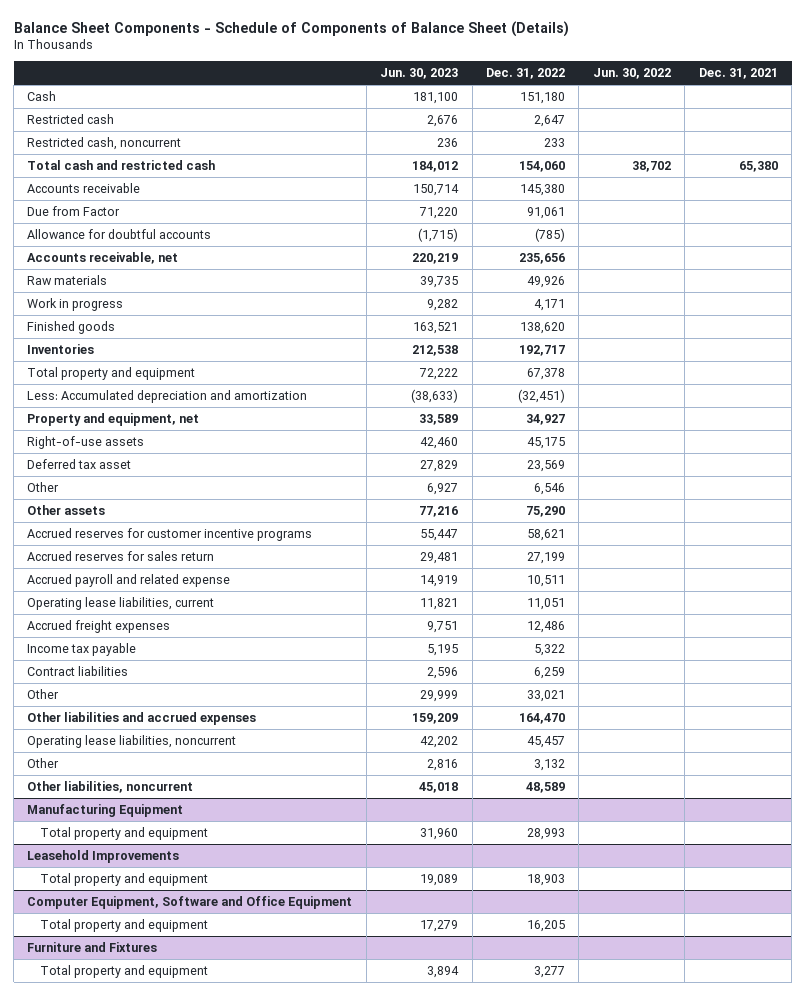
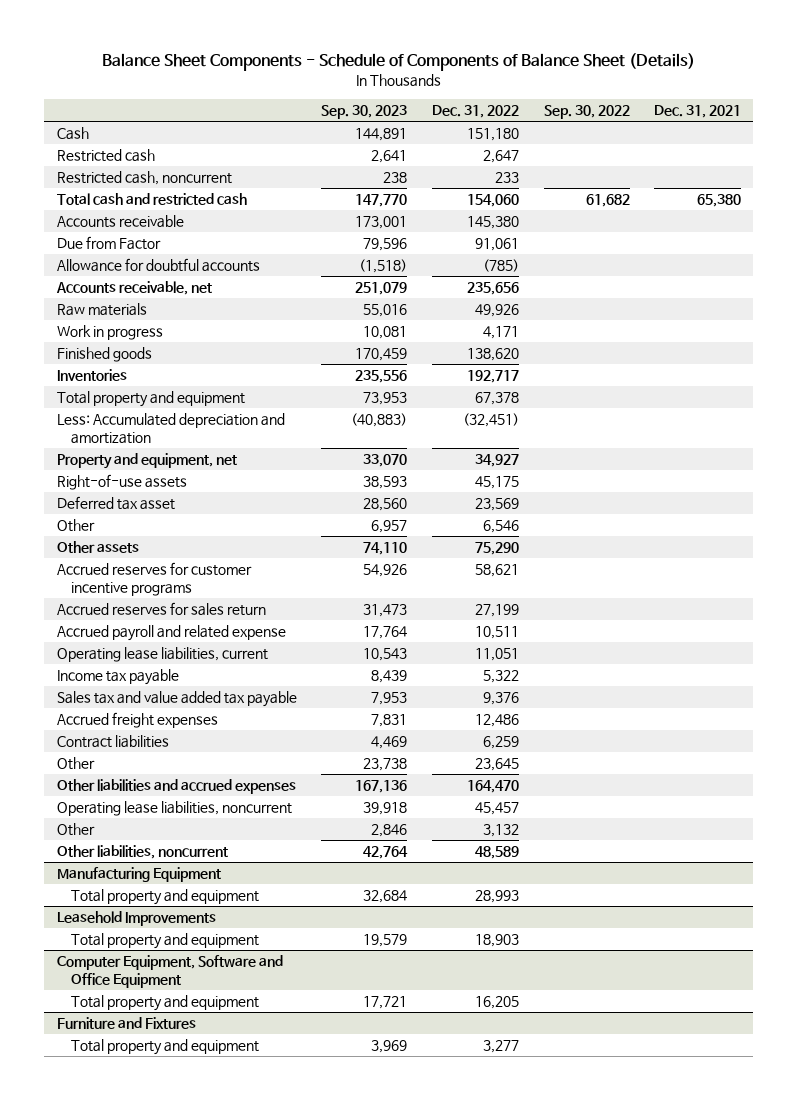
- | Jun. 30, 2023 | Dec. 31, 2022 | Jun. 30, 2022 | Dec. 31, 2021
+ | Sep. 30, 2023 | Dec. 31, 2022 | Sep. 30, 2022 | Dec. 31, 2021
+ Sales tax and value added tax payable | 7,953 | 9,376 | |
moved down: Accrued freight expenses | 7,831 | 12,486 | |
- Other | 29,999 | 33,021 | |
+ Other | 23,738 | 23,645 | |

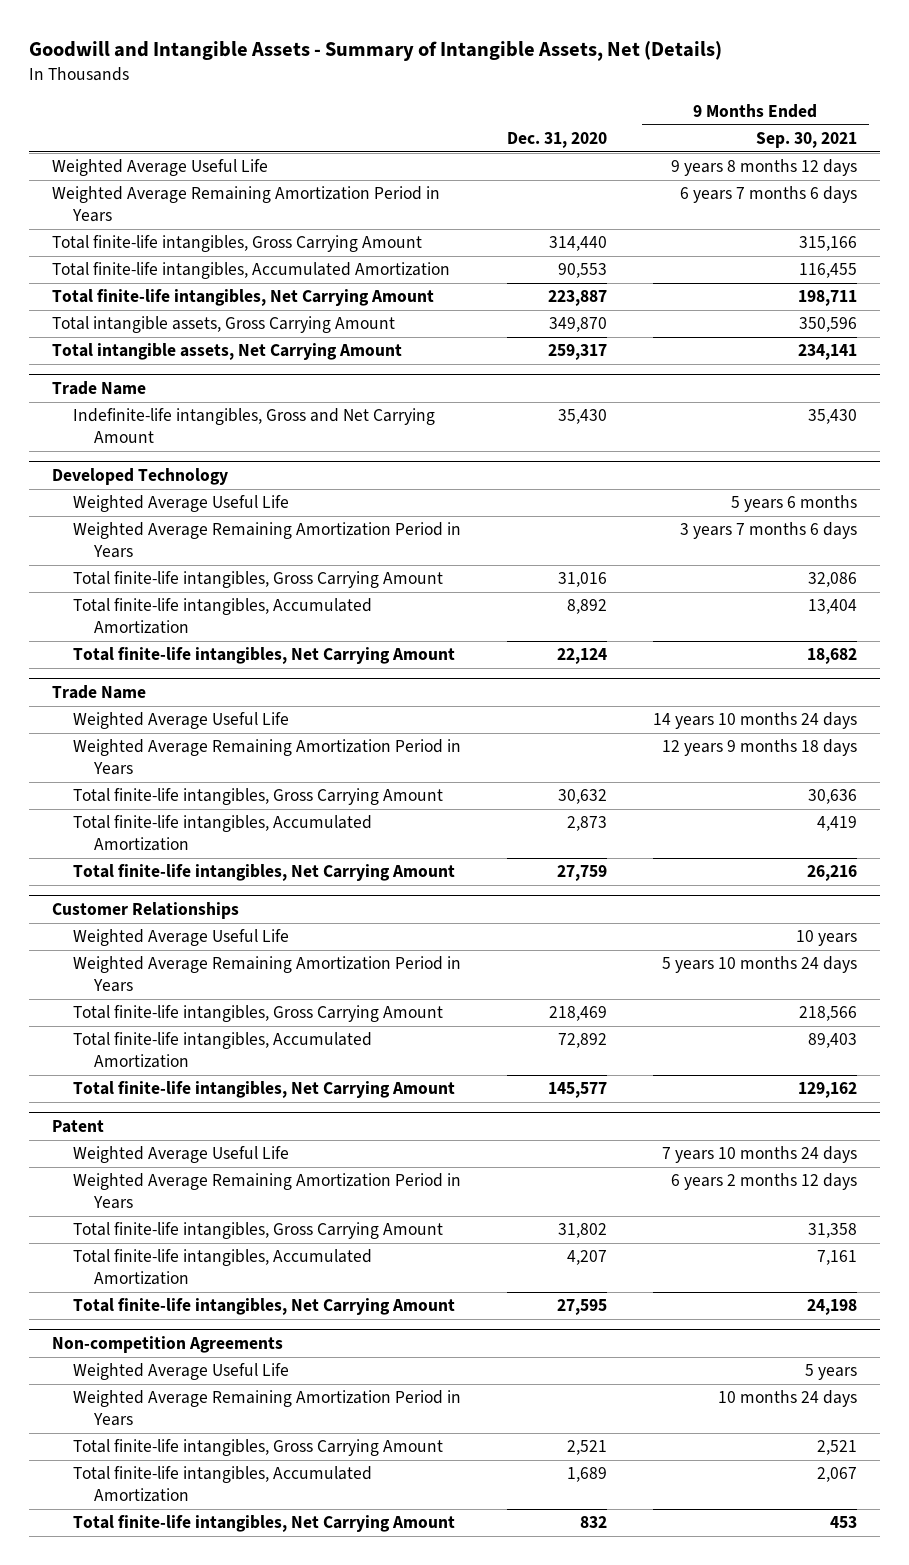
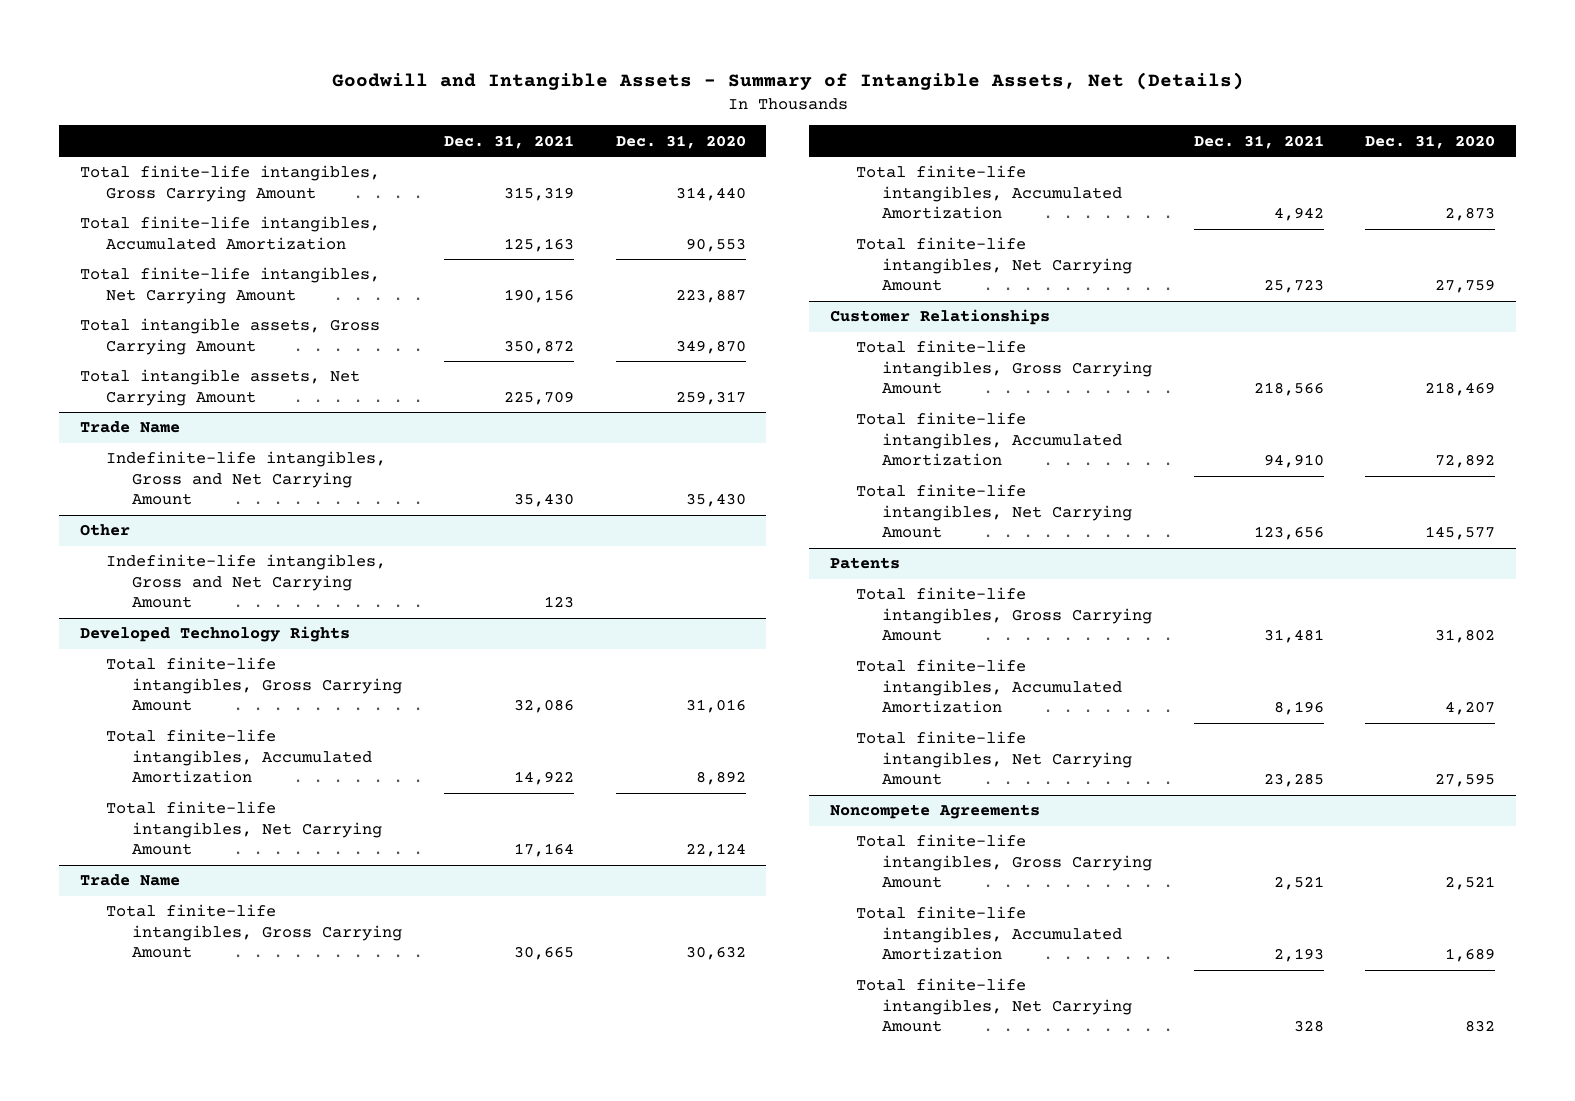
- | Dec. 31, 2020 | 9 Months Ended Sep. 30, 2021
+ | Dec. 31, 2021 | Dec. 31, 2020
- Weighted Average Useful Life | | 9 years 8 months 12 days
- Weighted Average Remaining Amortization Period in Years | | 6 years 7 months 6 days
- Developed Technology
- Weighted Average Useful Life | | 5 years 6 months
- Weighted Average Remaining Amortization Period in Years | | 3 years 7 months 6 days
+ Other
+ Indefinite-life intangibles, Gross and Net Carrying Amount | 123 |
+ Developed Technology Rights
@ Trade Name
- Weighted Average Useful Life | | 14 years 10 months 24 days
- Weighted Average Remaining Amortization Period in Years | | 12 years 9 months 18 days
@ Customer Relationships
- Weighted Average Useful Life | | 10 years
- Weighted Average Remaining Amortization Period in Years | | 5 years 10 months 24 days
- Patent
- Weighted Average Useful Life | | 7 years 10 months 24 days
- Weighted Average Remaining Amortization Period in Years | | 6 years 2 months 12 days
+ Patents
- Non-competition Agreements
- Weighted Average Useful Life | | 5 years
- Weighted Average Remaining Amortization Period in Years | | 10 months 24 days
+ Noncompete Agreements

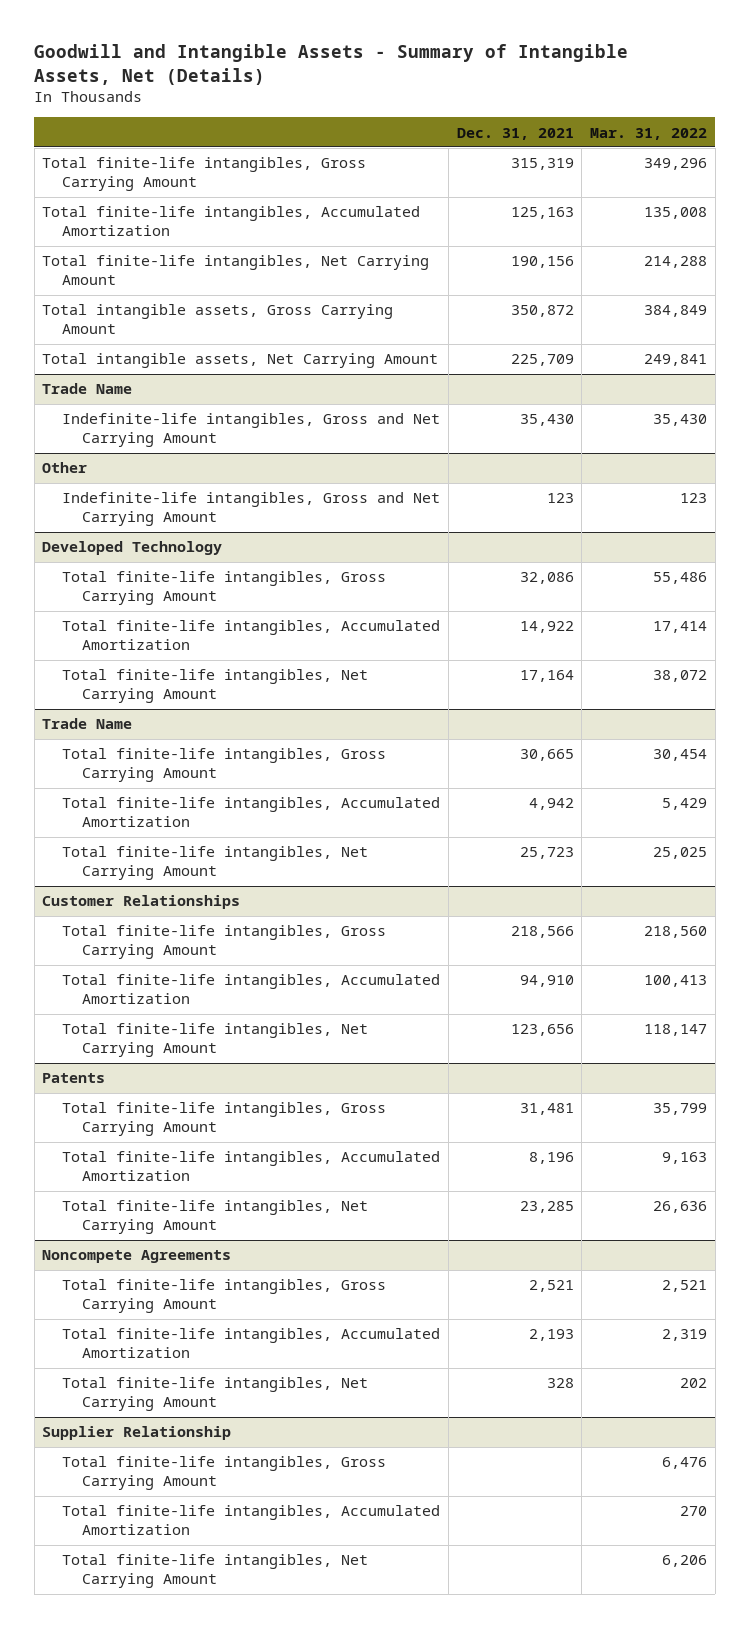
- | Dec. 31, 2021 | Dec. 31, 2020
+ | Dec. 31, 2021 | Mar. 31, 2022
- Developed Technology Rights
+ Developed Technology
+ Supplier Relationship
+ Total finite-life intangibles, Gross Carrying Amount | | 6,476
+ Total finite-life intangibles, Accumulated Amortization | | 270
+ Total finite-life intangibles, Net Carrying Amount | | 6,206

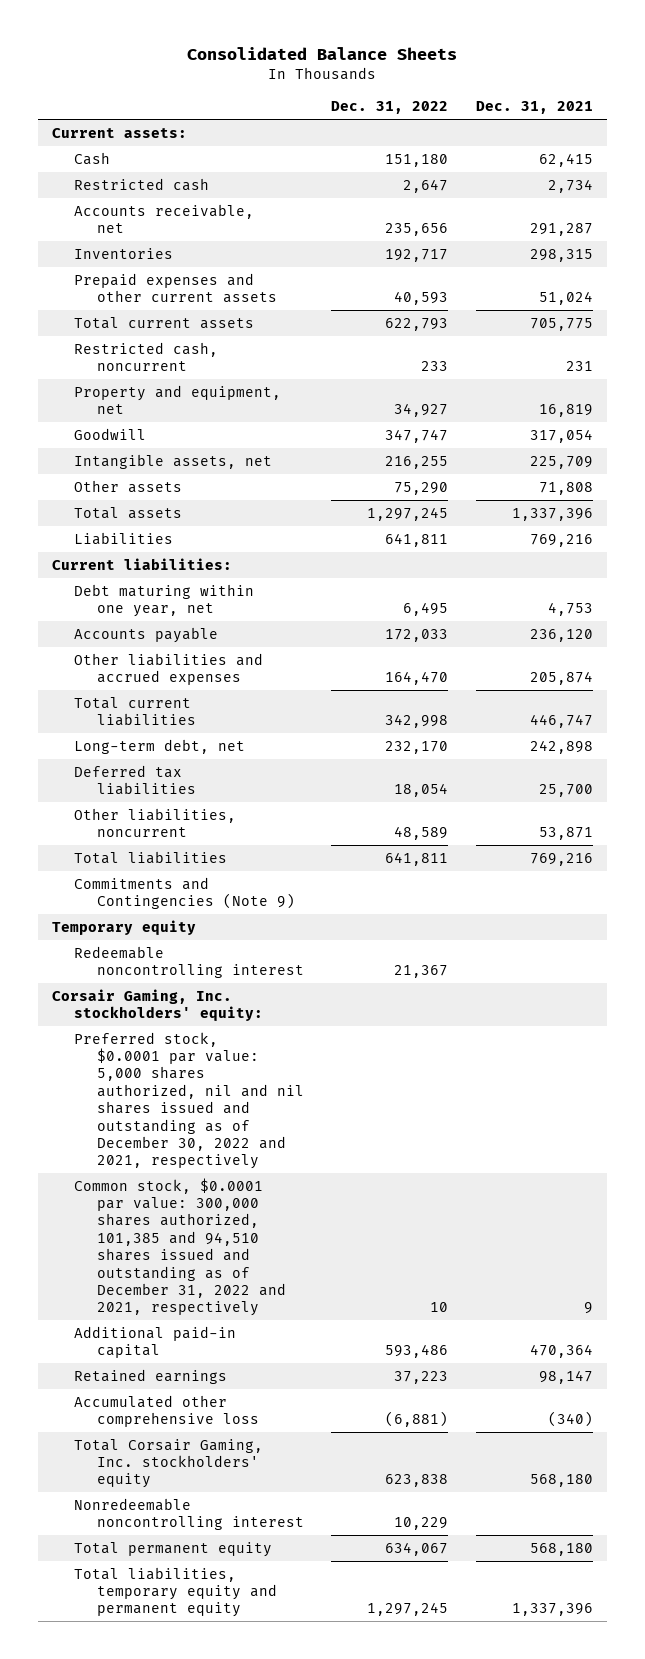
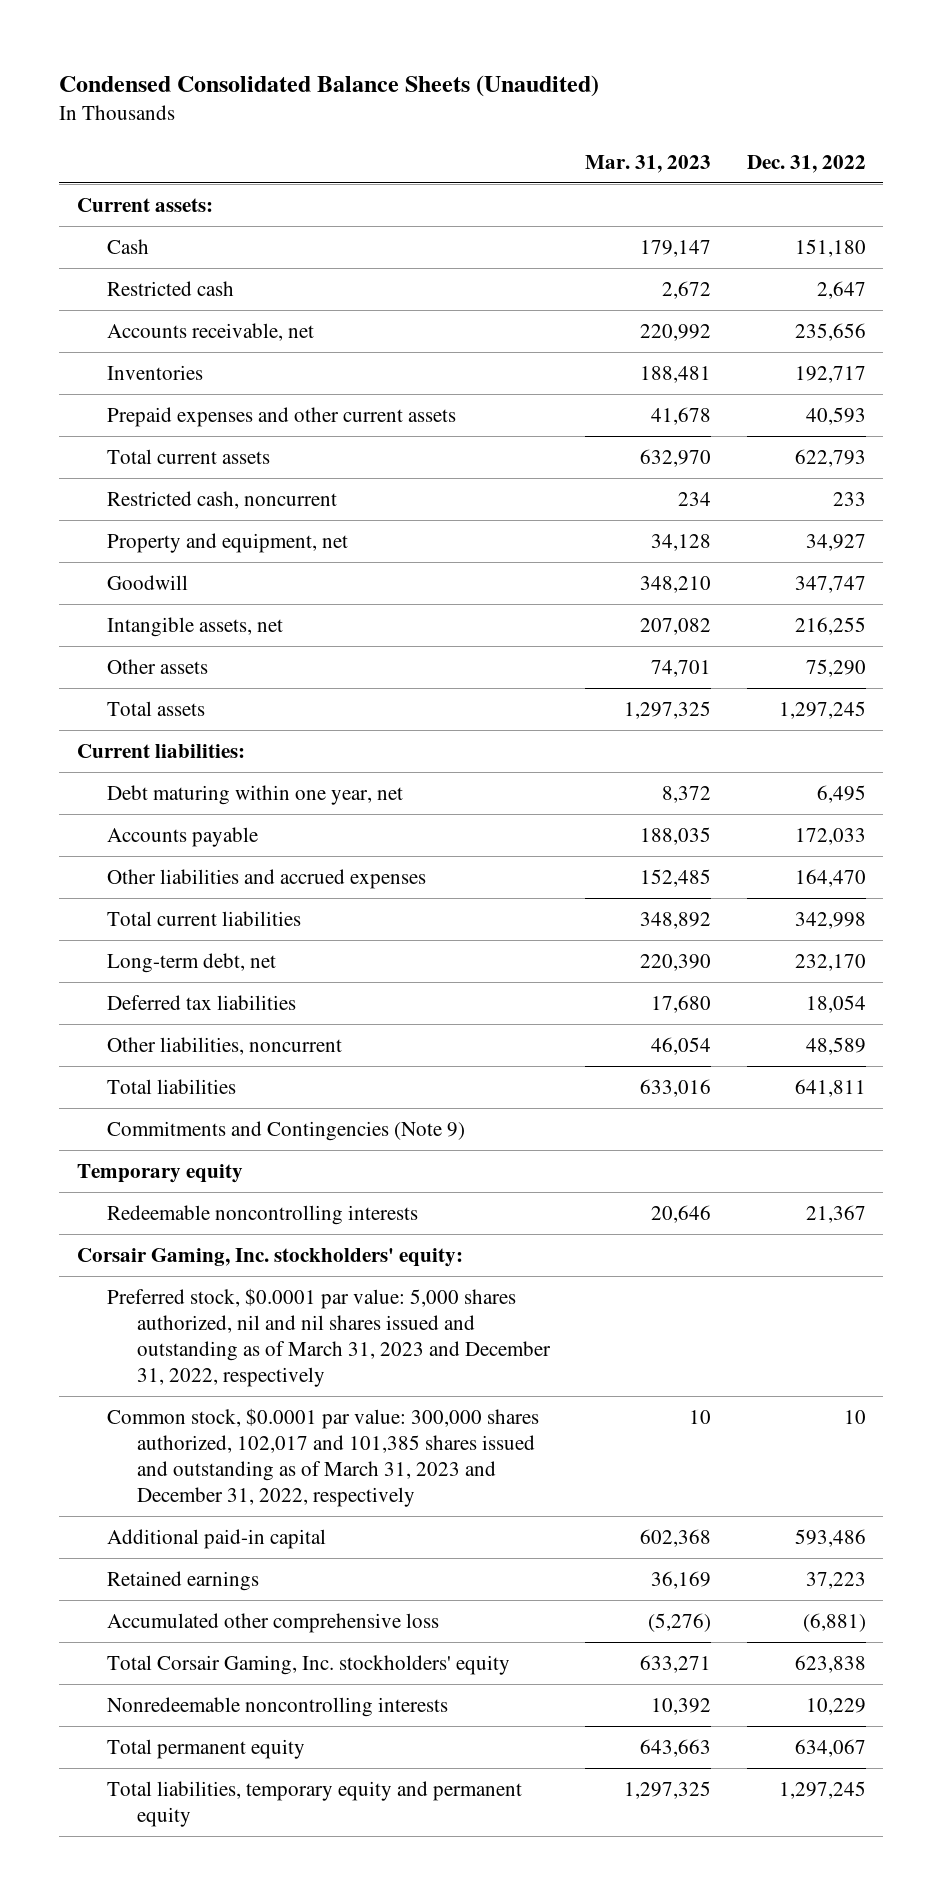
- Consolidated Balance Sheets
+ Condensed Consolidated Balance Sheets (Unaudited)
- | Dec. 31, 2022 | Dec. 31, 2021
+ | Mar. 31, 2023 | Dec. 31, 2022
- Liabilities | 641,811 | 769,216
- Redeemable noncontrolling interest | 21,367 |
+ Redeemable noncontrolling interests | 20,646 | 21,367
- Preferred stock, $0.0001 par value: 5,000 shares authorized, nil and nil shares issued and outstanding as of December 30, 2022 and 2021, respectively
- Common stock, $0.0001 par value: 300,000 shares authorized, 101,385 and 94,510 shares issued and outstanding as of December 31, 2022 and 2021, respectively | 10 | 9
+ Preferred stock, $0.0001 par value: 5,000 shares authorized, nil and nil shares issued and outstanding as of March 31, 2023 and December 31, 2022, respectively
+ Common stock, $0.0001 par value: 300,000 shares authorized, 102,017 and 101,385 shares issued and outstanding as of March 31, 2023 and December 31, 2022, respectively | 10 | 10
- Nonredeemable noncontrolling interest | 10,229 |
+ Nonredeemable noncontrolling interests | 10,392 | 10,229

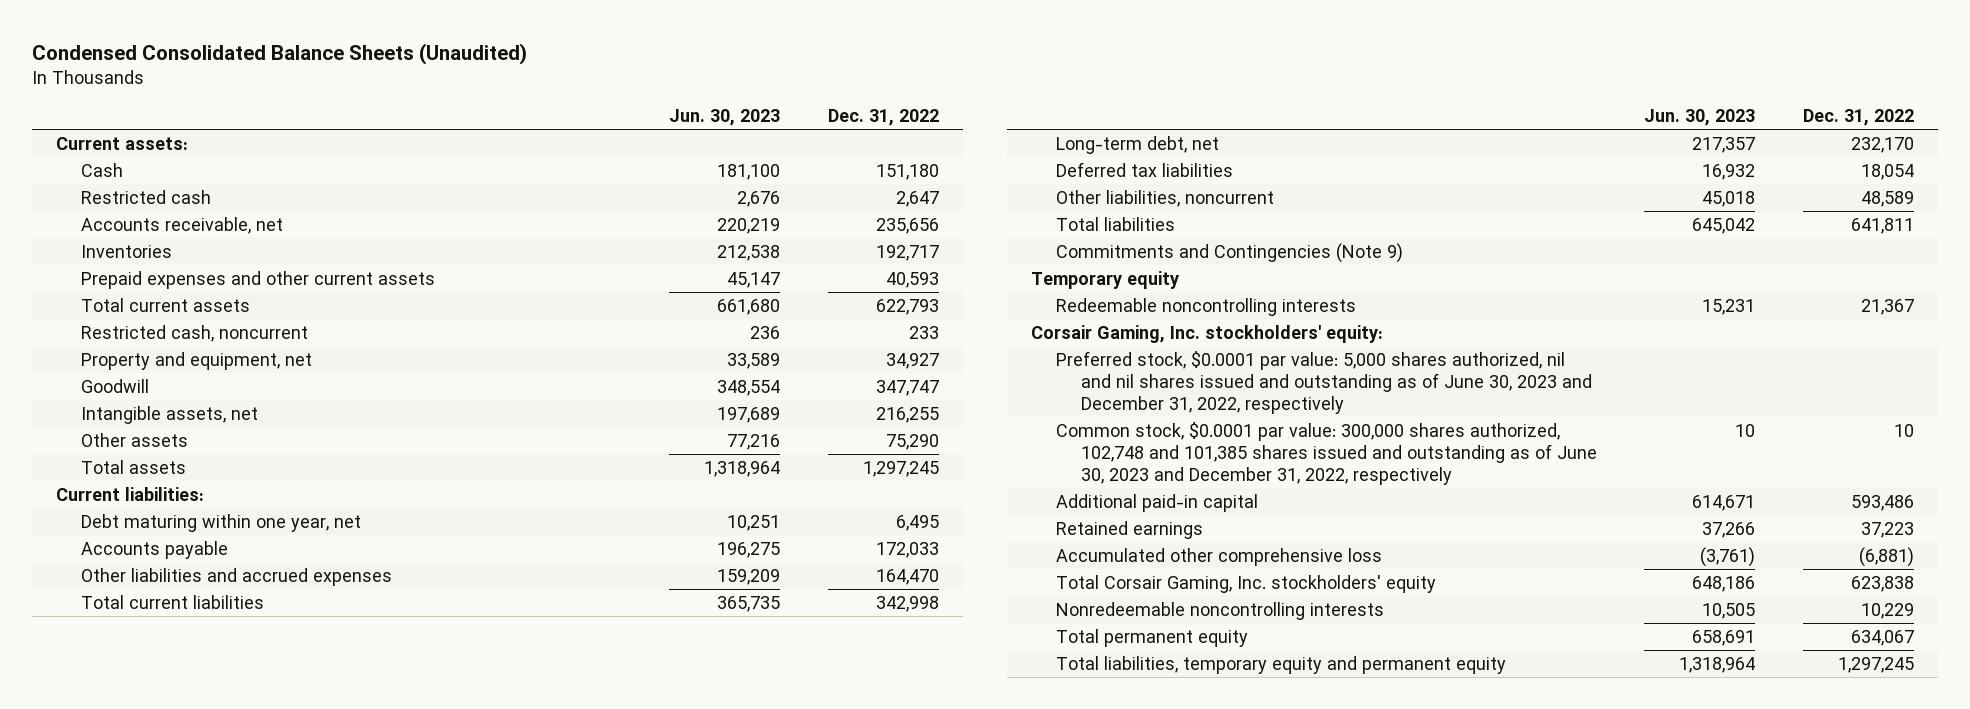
- | Mar. 31, 2023 | Dec. 31, 2022
+ | Jun. 30, 2023 | Dec. 31, 2022
- Preferred stock, $0.0001 par value: 5,000 shares authorized, nil and nil shares issued and outstanding as of March 31, 2023 and December 31, 2022, respectively
- Common stock, $0.0001 par value: 300,000 shares authorized, 102,017 and 101,385 shares issued and outstanding as of March 31, 2023 and December 31, 2022, respectively | 10 | 10
+ Preferred stock, $0.0001 par value: 5,000 shares authorized, nil and nil shares issued and outstanding as of June 30, 2023 and December 31, 2022, respectively
+ Common stock, $0.0001 par value: 300,000 shares authorized, 102,748 and 101,385 shares issued and outstanding as of June 30, 2023 and December 31, 2022, respectively | 10 | 10

